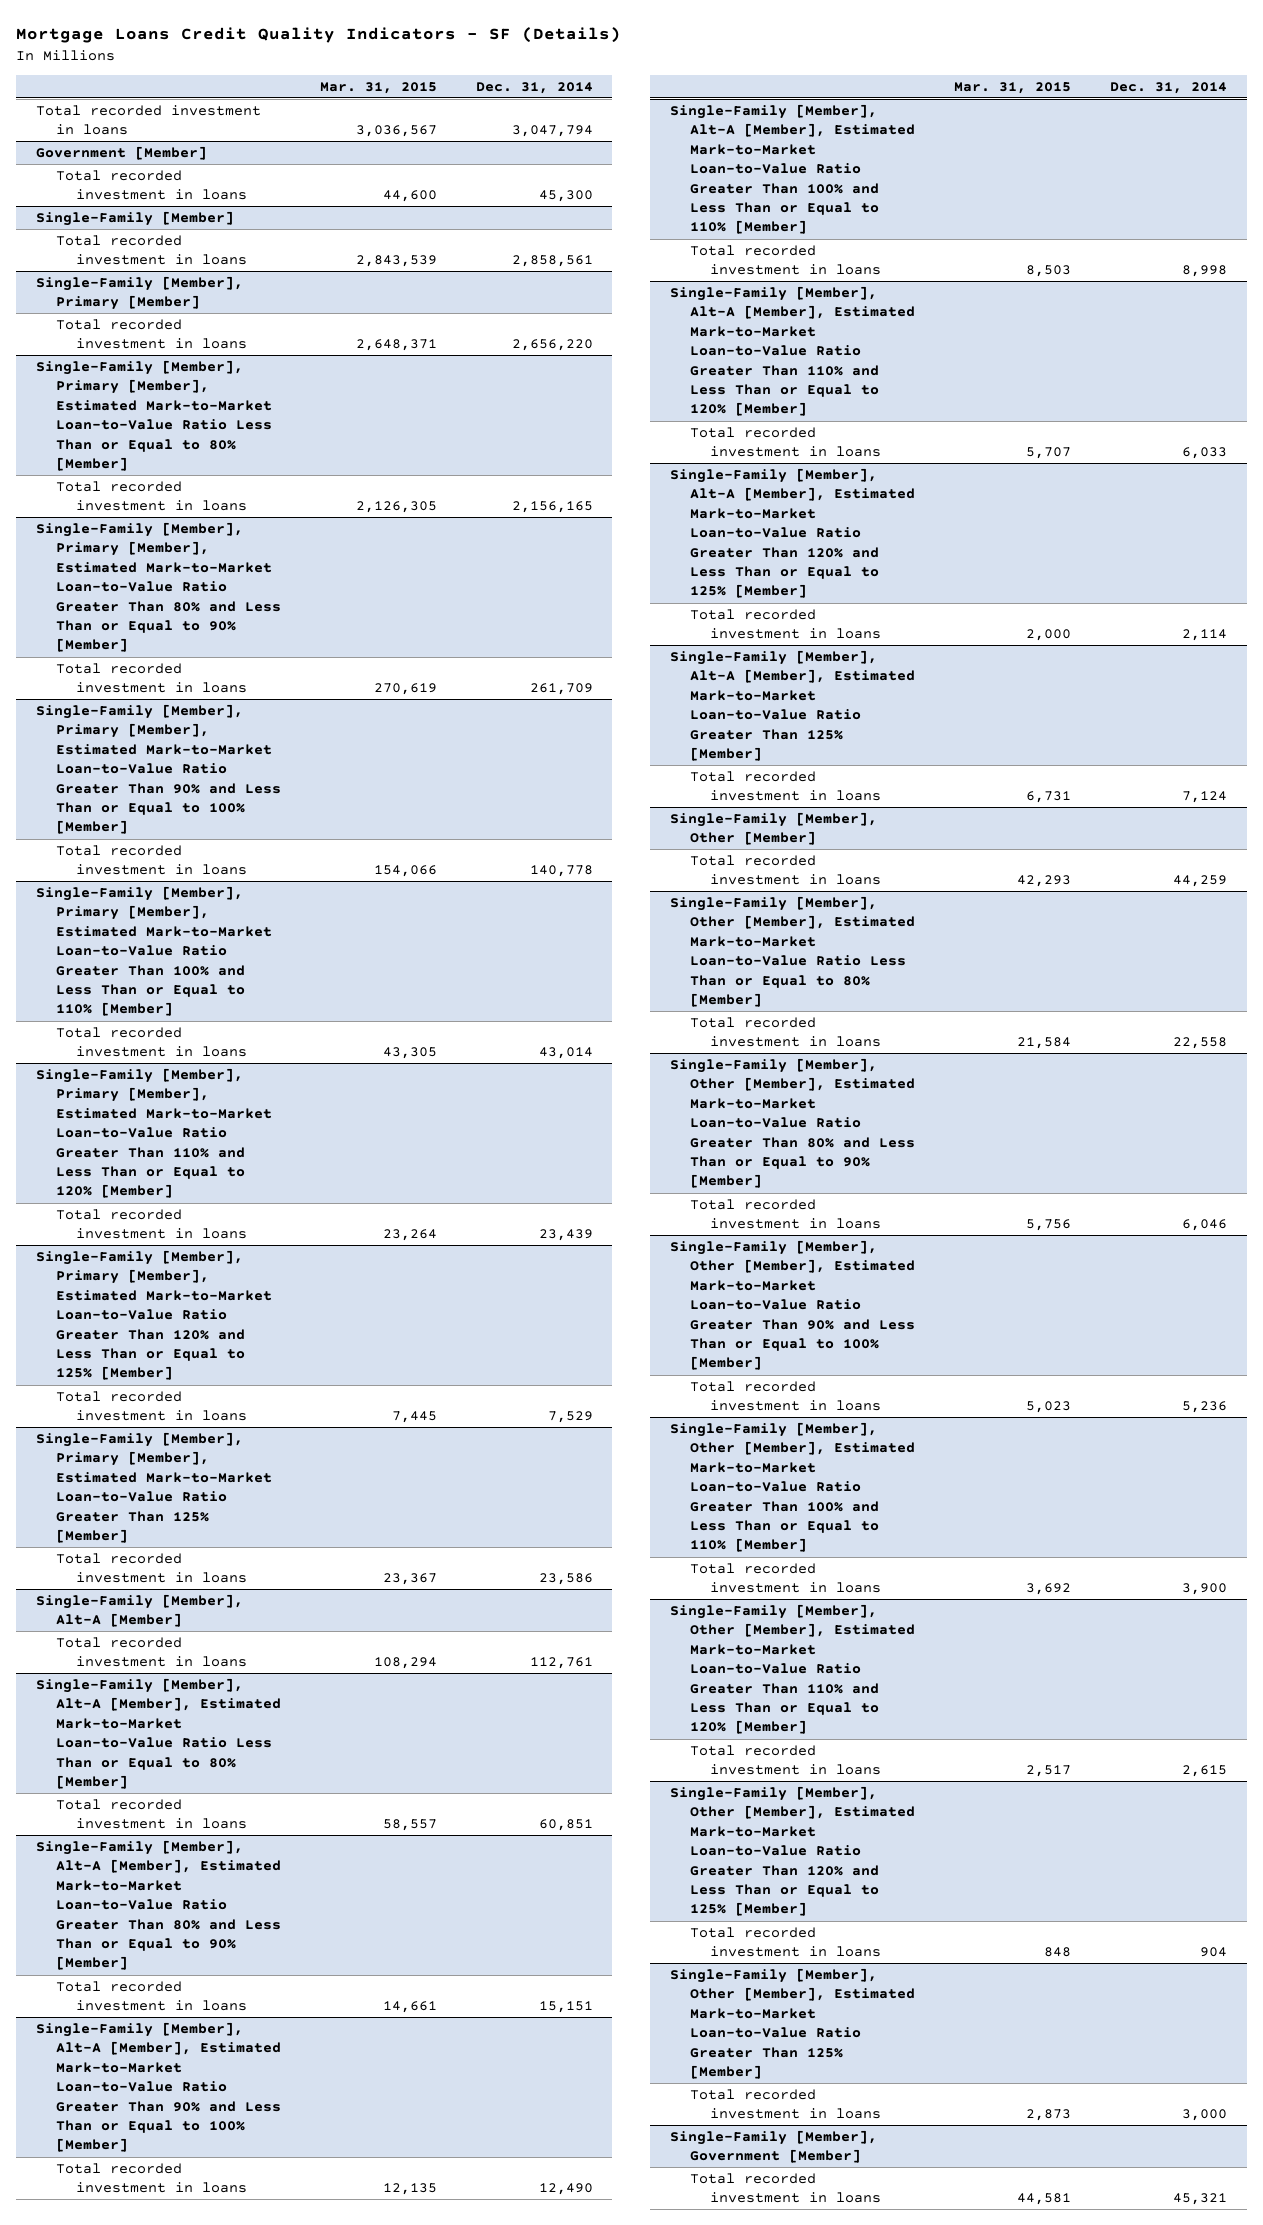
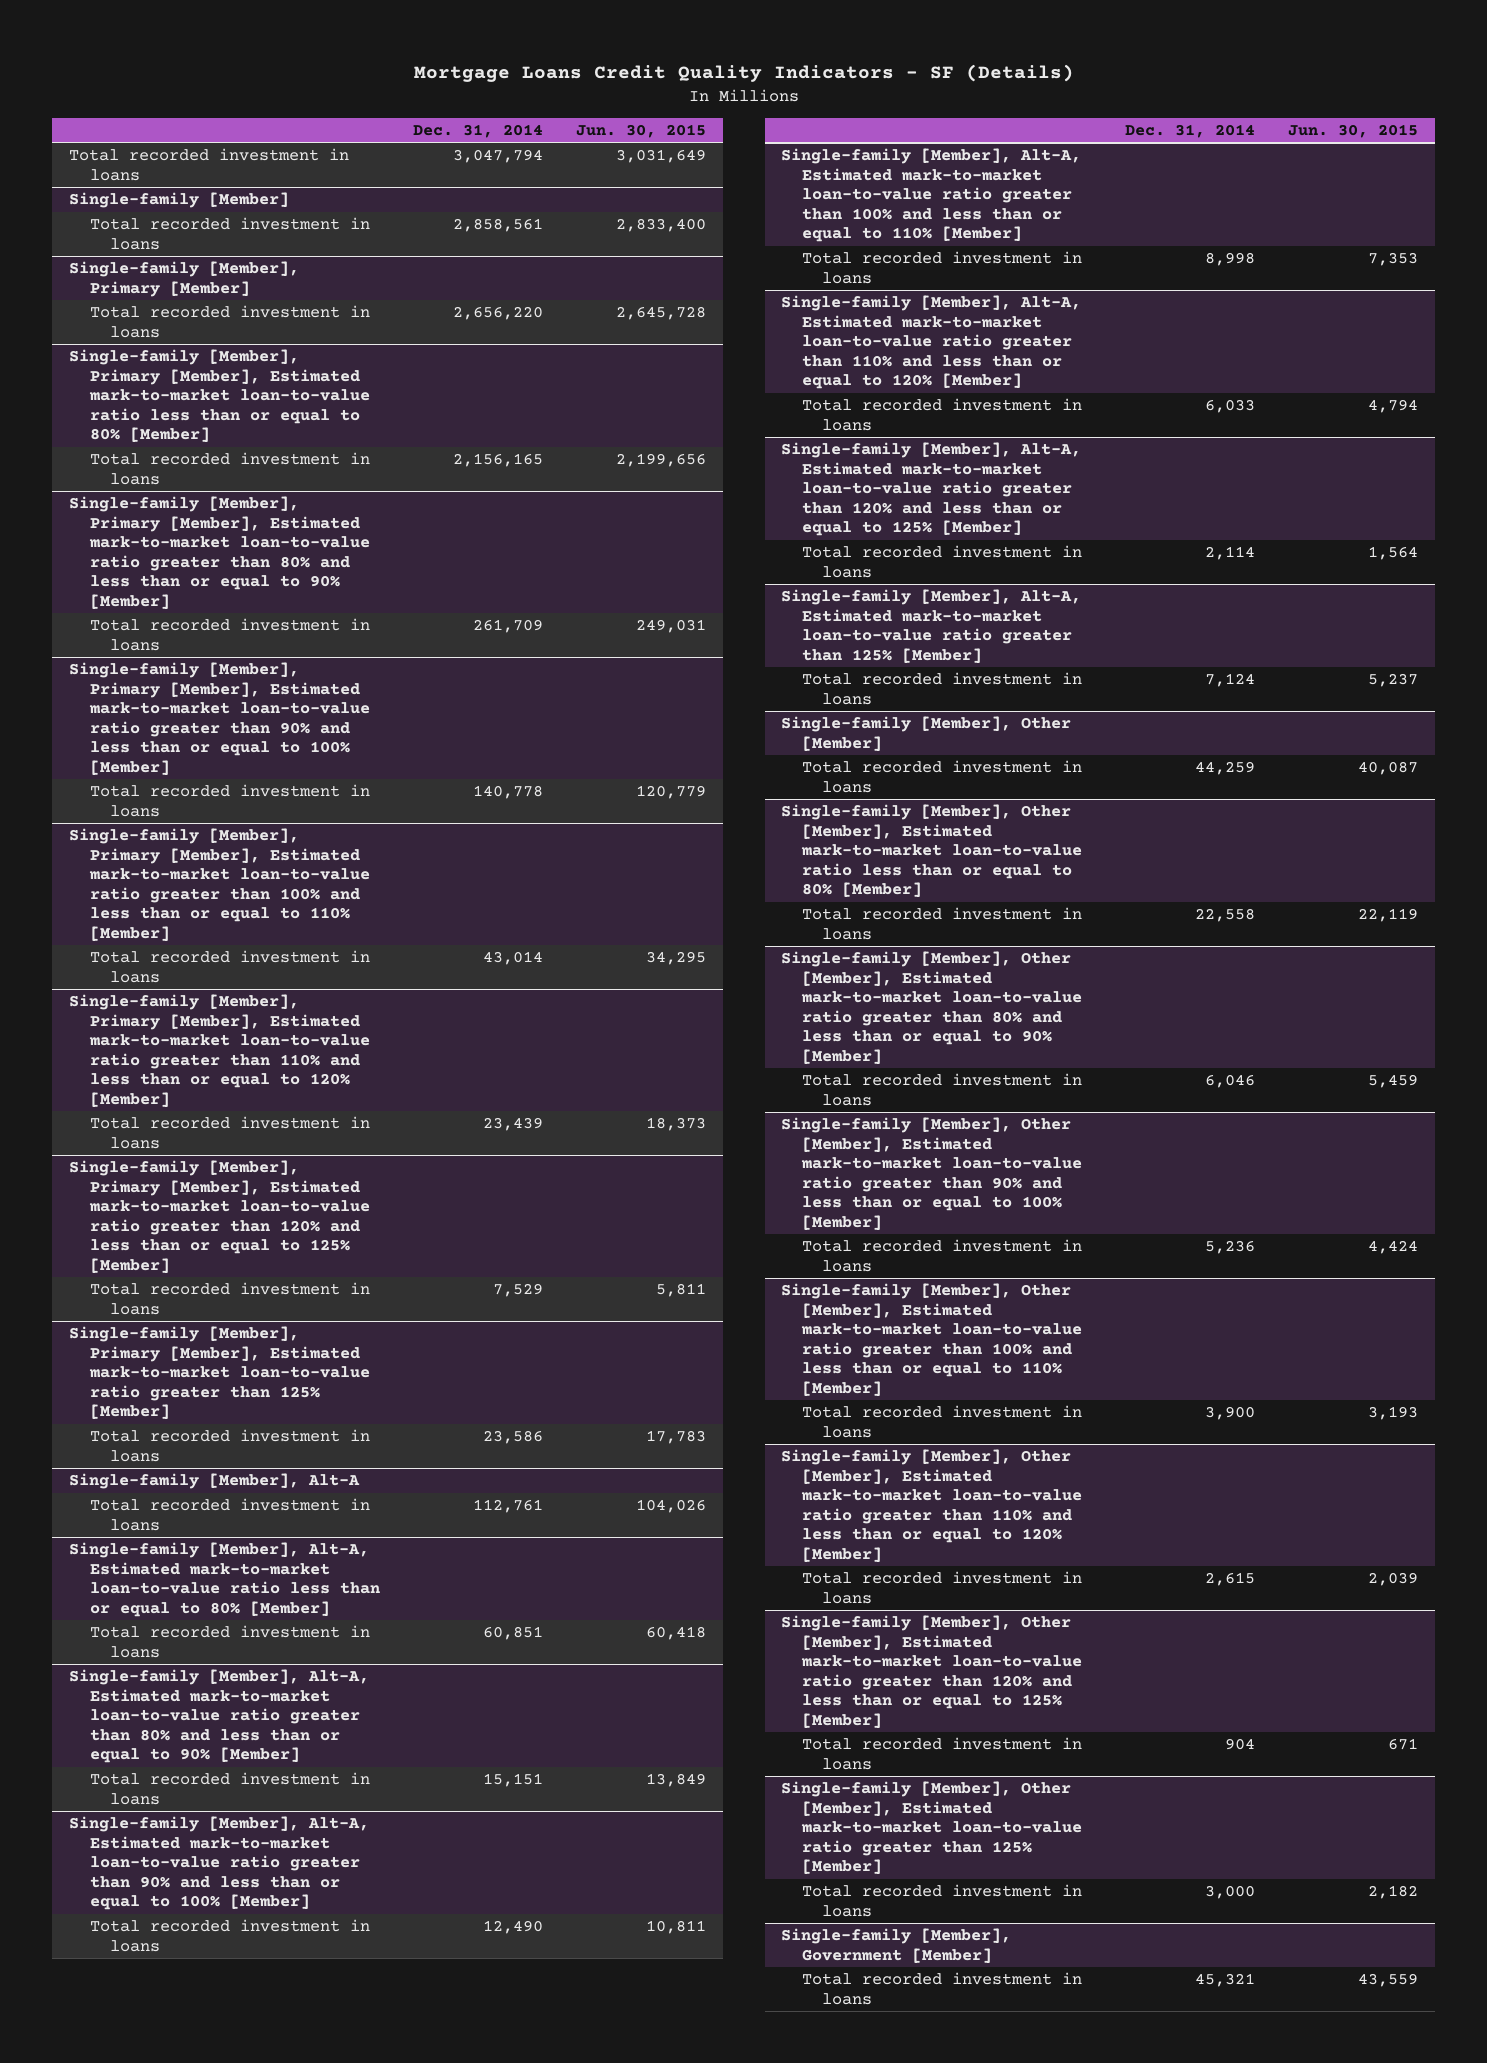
- | Mar. 31, 2015 | Dec. 31, 2014
+ | Dec. 31, 2014 | Jun. 30, 2015
- Government [Member]
- Total recorded investment in loans | 44,600 | 45,300
- Single-Family [Member]
+ Single-family [Member]
- Single-Family [Member], Primary [Member]
+ Single-family [Member], Primary [Member]
- Single-Family [Member], Primary [Member], Estimated Mark-to-Market Loan-to-Value Ratio Less Than or Equal to 80% [Member]
+ Single-family [Member], Primary [Member], Estimated mark-to-market loan-to-value ratio less than or equal to 80% [Member]
- Single-Family [Member], Primary [Member], Estimated Mark-to-Market Loan-to-Value Ratio Greater Than 80% and Less Than or Equal to 90% [Member]
+ Single-family [Member], Primary [Member], Estimated mark-to-market loan-to-value ratio greater than 80% and less than or equal to 90% [Member]
- Single-Family [Member], Primary [Member], Estimated Mark-to-Market Loan-to-Value Ratio Greater Than 90% and Less Than or Equal to 100% [Member]
+ Single-family [Member], Primary [Member], Estimated mark-to-market loan-to-value ratio greater than 90% and less than or equal to 100% [Member]
- Single-Family [Member], Primary [Member], Estimated Mark-to-Market Loan-to-Value Ratio Greater Than 100% and Less Than or Equal to 110% [Member]
+ Single-family [Member], Primary [Member], Estimated mark-to-market loan-to-value ratio greater than 100% and less than or equal to 110% [Member]
- Single-Family [Member], Primary [Member], Estimated Mark-to-Market Loan-to-Value Ratio Greater Than 110% and Less Than or Equal to 120% [Member]
+ Single-family [Member], Primary [Member], Estimated mark-to-market loan-to-value ratio greater than 110% and less than or equal to 120% [Member]
- Single-Family [Member], Primary [Member], Estimated Mark-to-Market Loan-to-Value Ratio Greater Than 120% and Less Than or Equal to 125% [Member]
+ Single-family [Member], Primary [Member], Estimated mark-to-market loan-to-value ratio greater than 120% and less than or equal to 125% [Member]
- Single-Family [Member], Primary [Member], Estimated Mark-to-Market Loan-to-Value Ratio Greater Than 125% [Member]
+ Single-family [Member], Primary [Member], Estimated mark-to-market loan-to-value ratio greater than 125% [Member]
- Single-Family [Member], Alt-A [Member]
+ Single-family [Member], Alt-A
- Single-Family [Member], Alt-A [Member], Estimated Mark-to-Market Loan-to-Value Ratio Less Than or Equal to 80% [Member]
+ Single-family [Member], Alt-A, Estimated mark-to-market loan-to-value ratio less than or equal to 80% [Member]
- Single-Family [Member], Alt-A [Member], Estimated Mark-to-Market Loan-to-Value Ratio Greater Than 80% and Less Than or Equal to 90% [Member]
+ Single-family [Member], Alt-A, Estimated mark-to-market loan-to-value ratio greater than 80% and less than or equal to 90% [Member]
- Single-Family [Member], Alt-A [Member], Estimated Mark-to-Market Loan-to-Value Ratio Greater Than 90% and Less Than or Equal to 100% [Member]
+ Single-family [Member], Alt-A, Estimated mark-to-market loan-to-value ratio greater than 90% and less than or equal to 100% [Member]
- Single-Family [Member], Alt-A [Member], Estimated Mark-to-Market Loan-to-Value Ratio Greater Than 100% and Less Than or Equal to 110% [Member]
+ Single-family [Member], Alt-A, Estimated mark-to-market loan-to-value ratio greater than 100% and less than or equal to 110% [Member]
- Single-Family [Member], Alt-A [Member], Estimated Mark-to-Market Loan-to-Value Ratio Greater Than 110% and Less Than or Equal to 120% [Member]
+ Single-family [Member], Alt-A, Estimated mark-to-market loan-to-value ratio greater than 110% and less than or equal to 120% [Member]
- Single-Family [Member], Alt-A [Member], Estimated Mark-to-Market Loan-to-Value Ratio Greater Than 120% and Less Than or Equal to 125% [Member]
+ Single-family [Member], Alt-A, Estimated mark-to-market loan-to-value ratio greater than 120% and less than or equal to 125% [Member]
- Single-Family [Member], Alt-A [Member], Estimated Mark-to-Market Loan-to-Value Ratio Greater Than 125% [Member]
+ Single-family [Member], Alt-A, Estimated mark-to-market loan-to-value ratio greater than 125% [Member]
- Single-Family [Member], Other [Member]
+ Single-family [Member], Other [Member]
- Single-Family [Member], Other [Member], Estimated Mark-to-Market Loan-to-Value Ratio Less Than or Equal to 80% [Member]
+ Single-family [Member], Other [Member], Estimated mark-to-market loan-to-value ratio less than or equal to 80% [Member]
- Single-Family [Member], Other [Member], Estimated Mark-to-Market Loan-to-Value Ratio Greater Than 80% and Less Than or Equal to 90% [Member]
+ Single-family [Member], Other [Member], Estimated mark-to-market loan-to-value ratio greater than 80% and less than or equal to 90% [Member]
- Single-Family [Member], Other [Member], Estimated Mark-to-Market Loan-to-Value Ratio Greater Than 90% and Less Than or Equal to 100% [Member]
+ Single-family [Member], Other [Member], Estimated mark-to-market loan-to-value ratio greater than 90% and less than or equal to 100% [Member]
- Single-Family [Member], Other [Member], Estimated Mark-to-Market Loan-to-Value Ratio Greater Than 100% and Less Than or Equal to 110% [Member]
+ Single-family [Member], Other [Member], Estimated mark-to-market loan-to-value ratio greater than 100% and less than or equal to 110% [Member]
- Single-Family [Member], Other [Member], Estimated Mark-to-Market Loan-to-Value Ratio Greater Than 110% and Less Than or Equal to 120% [Member]
+ Single-family [Member], Other [Member], Estimated mark-to-market loan-to-value ratio greater than 110% and less than or equal to 120% [Member]
- Single-Family [Member], Other [Member], Estimated Mark-to-Market Loan-to-Value Ratio Greater Than 120% and Less Than or Equal to 125% [Member]
+ Single-family [Member], Other [Member], Estimated mark-to-market loan-to-value ratio greater than 120% and less than or equal to 125% [Member]
- Single-Family [Member], Other [Member], Estimated Mark-to-Market Loan-to-Value Ratio Greater Than 125% [Member]
+ Single-family [Member], Other [Member], Estimated mark-to-market loan-to-value ratio greater than 125% [Member]
- Single-Family [Member], Government [Member]
+ Single-family [Member], Government [Member]

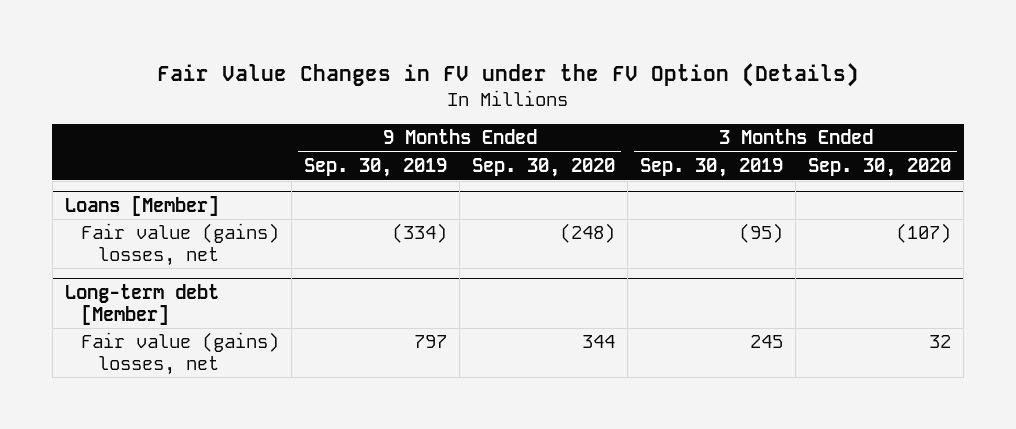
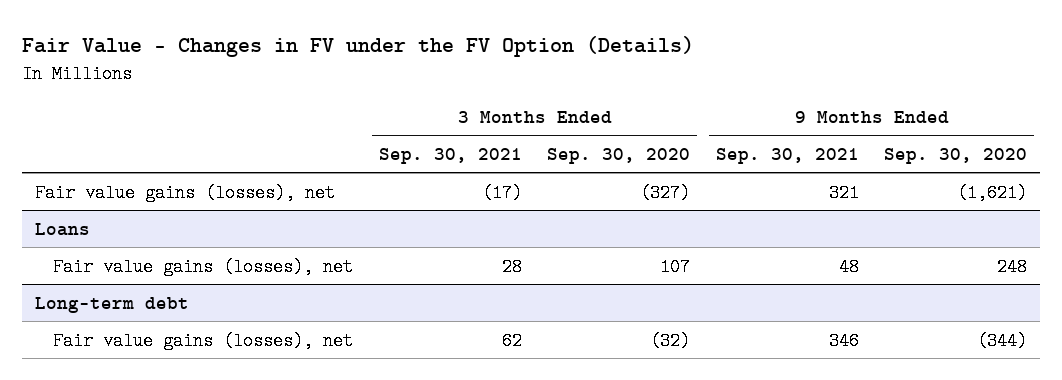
- Fair Value Changes in FV under the FV Option (Details)
+ Fair Value - Changes in FV under the FV Option (Details)
- | 9 Months Ended Sep. 30, 2019 | 9 Months Ended Sep. 30, 2020 | 3 Months Ended Sep. 30, 2019 | 3 Months Ended Sep. 30, 2020
+ | 3 Months Ended Sep. 30, 2021 | 3 Months Ended Sep. 30, 2020 | 9 Months Ended Sep. 30, 2021 | 9 Months Ended Sep. 30, 2020
- Loans [Member]
- Fair value (gains) losses, net | (334) | (248) | (95) | (107)
- Long-term debt [Member]
- Fair value (gains) losses, net | 797 | 344 | 245 | 32
+ Fair value gains (losses), net | (17) | (327) | 321 | (1,621)
+ Loans
+ Fair value gains (losses), net | 28 | 107 | 48 | 248
+ Long-term debt
+ Fair value gains (losses), net | 62 | (32) | 346 | (344)

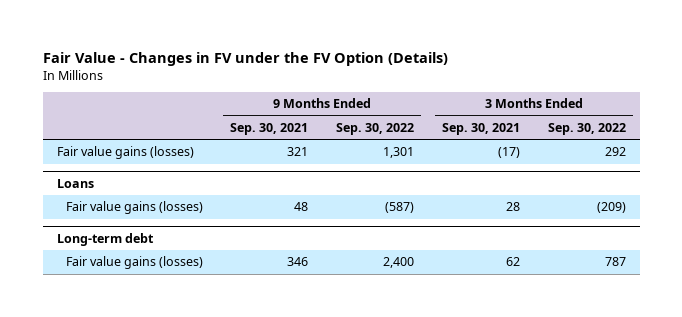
- | 3 Months Ended Sep. 30, 2021 | 3 Months Ended Sep. 30, 2020 | 9 Months Ended Sep. 30, 2021 | 9 Months Ended Sep. 30, 2020
+ | 9 Months Ended Sep. 30, 2021 | 9 Months Ended Sep. 30, 2022 | 3 Months Ended Sep. 30, 2021 | 3 Months Ended Sep. 30, 2022
- Fair value gains (losses), net | (17) | (327) | 321 | (1,621)
+ Fair value gains (losses) | 321 | 1,301 | (17) | 292
@ Loans
- Fair value gains (losses), net | 28 | 107 | 48 | 248
+ Fair value gains (losses) | 48 | (587) | 28 | (209)
@ Long-term debt
- Fair value gains (losses), net | 62 | (32) | 346 | (344)
+ Fair value gains (losses) | 346 | 2,400 | 62 | 787

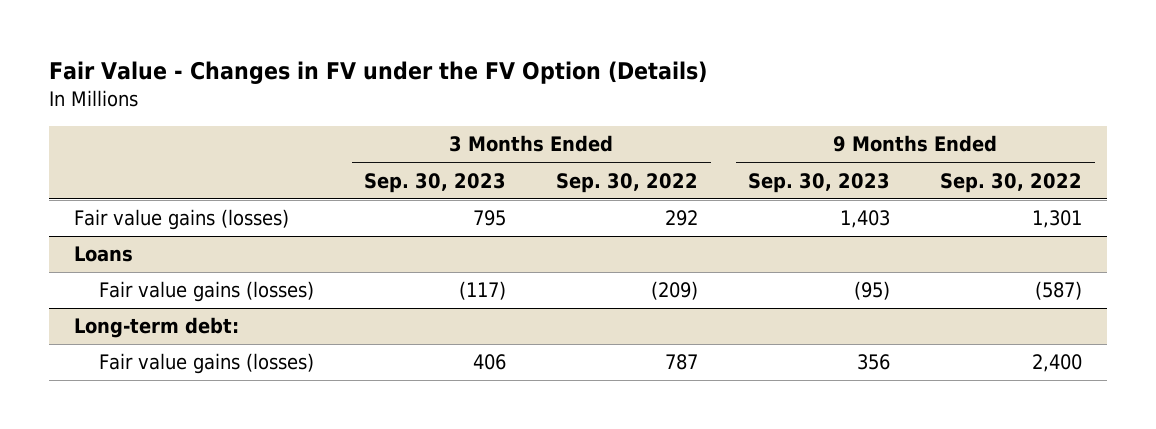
- | 9 Months Ended Sep. 30, 2021 | 9 Months Ended Sep. 30, 2022 | 3 Months Ended Sep. 30, 2021 | 3 Months Ended Sep. 30, 2022
+ | 3 Months Ended Sep. 30, 2023 | 3 Months Ended Sep. 30, 2022 | 9 Months Ended Sep. 30, 2023 | 9 Months Ended Sep. 30, 2022
- Long-term debt
+ Long-term debt:

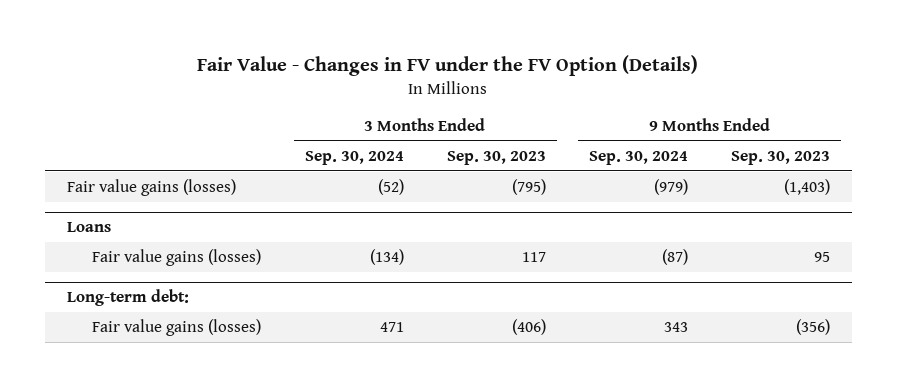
- | 3 Months Ended Sep. 30, 2023 | 3 Months Ended Sep. 30, 2022 | 9 Months Ended Sep. 30, 2023 | 9 Months Ended Sep. 30, 2022
+ | 3 Months Ended Sep. 30, 2024 | 3 Months Ended Sep. 30, 2023 | 9 Months Ended Sep. 30, 2024 | 9 Months Ended Sep. 30, 2023
- Fair value gains (losses) | 795 | 292 | 1,403 | 1,301
+ Fair value gains (losses) | (52) | (795) | (979) | (1,403)
@ Loans
- Fair value gains (losses) | (117) | (209) | (95) | (587)
+ Fair value gains (losses) | (134) | 117 | (87) | 95
@ Long-term debt:
- Fair value gains (losses) | 406 | 787 | 356 | 2,400
+ Fair value gains (losses) | 471 | (406) | 343 | (356)

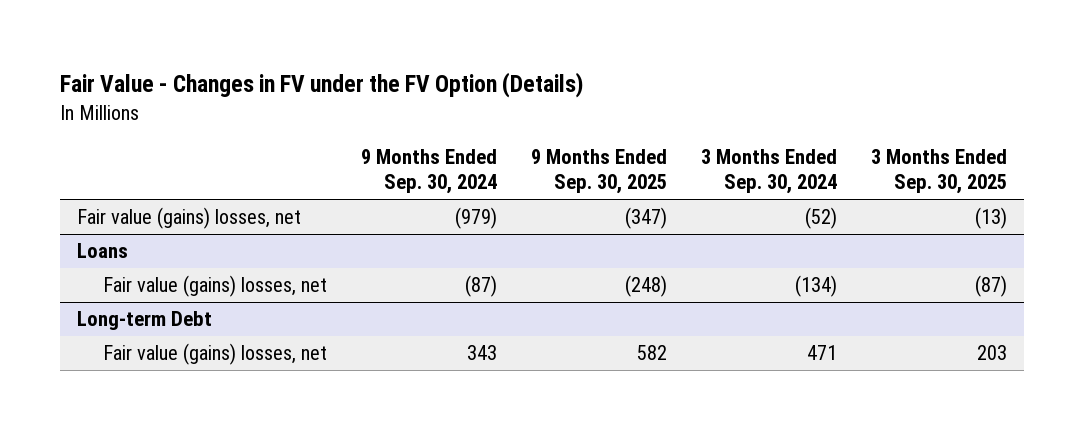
- | 3 Months Ended Sep. 30, 2024 | 3 Months Ended Sep. 30, 2023 | 9 Months Ended Sep. 30, 2024 | 9 Months Ended Sep. 30, 2023
+ | 9 Months Ended Sep. 30, 2024 | 9 Months Ended Sep. 30, 2025 | 3 Months Ended Sep. 30, 2024 | 3 Months Ended Sep. 30, 2025
- Fair value gains (losses) | (52) | (795) | (979) | (1,403)
+ Fair value (gains) losses, net | (979) | (347) | (52) | (13)
@ Loans
- Fair value gains (losses) | (134) | 117 | (87) | 95
- Long-term debt:
- Fair value gains (losses) | 471 | (406) | 343 | (356)
@ Loans
+ Fair value (gains) losses, net | (87) | (248) | (134) | (87)
+ Long-term Debt
+ Fair value (gains) losses, net | 343 | 582 | 471 | 203

